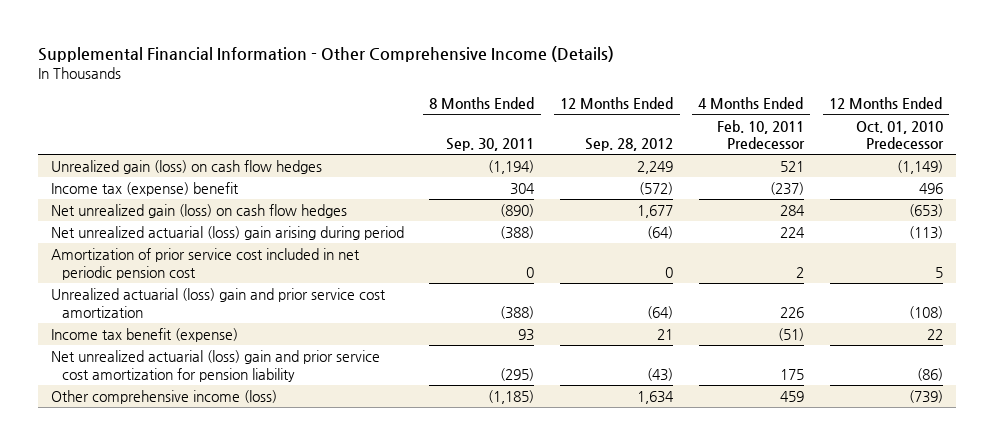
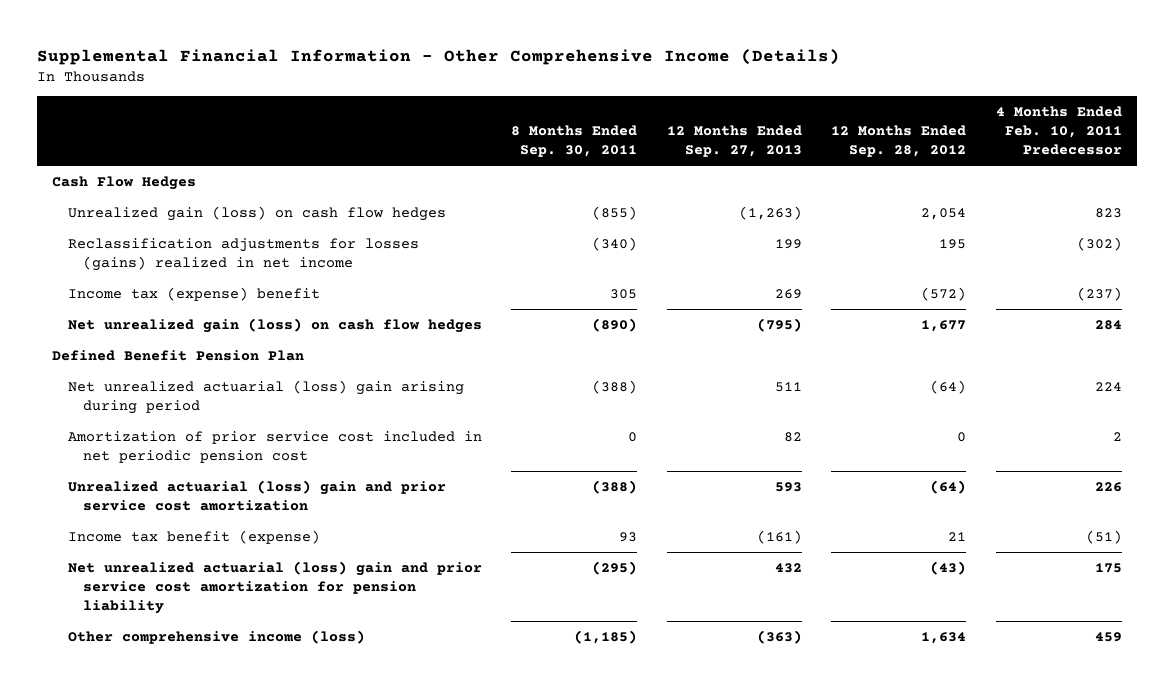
- | 8 Months Ended Sep. 30, 2011 | 12 Months Ended Sep. 28, 2012 | 4 Months Ended Feb. 10, 2011 Predecessor | 12 Months Ended Oct. 01, 2010 Predecessor
+ | 8 Months Ended Sep. 30, 2011 | 12 Months Ended Sep. 27, 2013 | 12 Months Ended Sep. 28, 2012 | 4 Months Ended Feb. 10, 2011 Predecessor
- Unrealized gain (loss) on cash flow hedges | (1,194) | 2,249 | 521 | (1,149)
- Income tax (expense) benefit | 304 | (572) | (237) | 496
+ Cash Flow Hedges
+ Unrealized gain (loss) on cash flow hedges | (855) | (1,263) | 2,054 | 823
+ Reclassification adjustments for losses (gains) realized in net income | (340) | 199 | 195 | (302)
+ Income tax (expense) benefit | 305 | 269 | (572) | (237)
+ Defined Benefit Pension Plan

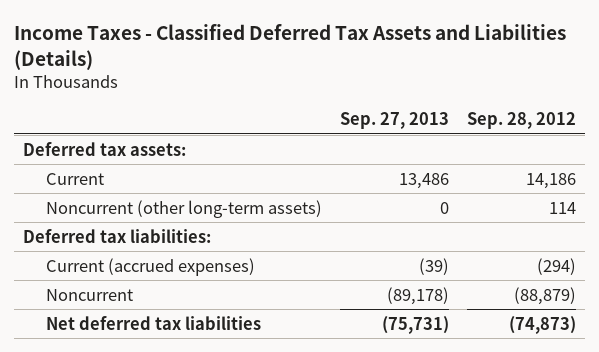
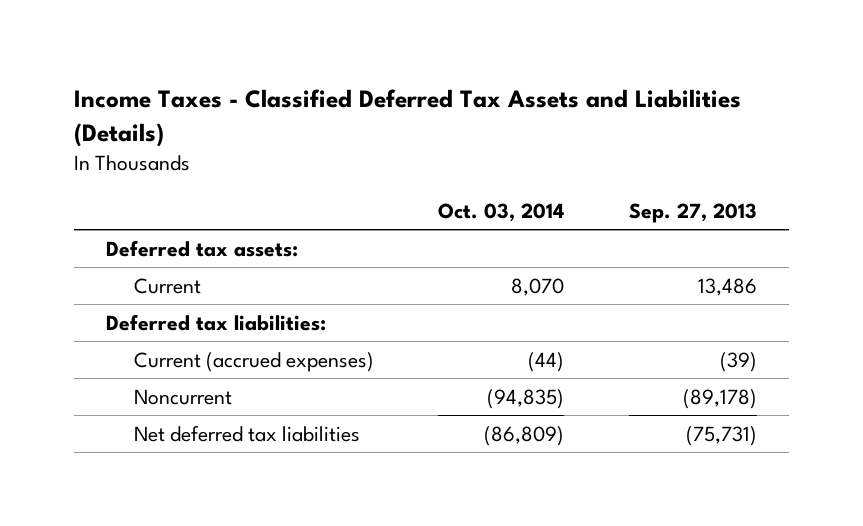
- | Sep. 27, 2013 | Sep. 28, 2012
+ | Oct. 03, 2014 | Sep. 27, 2013
- Noncurrent (other long-term assets) | 0 | 114

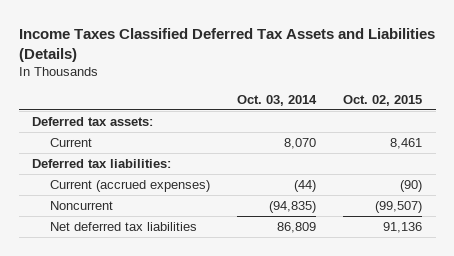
- Income Taxes - Classified Deferred Tax Assets and Liabilities (Details)
+ Income Taxes Classified Deferred Tax Assets and Liabilities (Details)
- | Oct. 03, 2014 | Sep. 27, 2013
+ | Oct. 03, 2014 | Oct. 02, 2015
- Net deferred tax liabilities | (86,809) | (75,731)
+ Net deferred tax liabilities | 86,809 | 91,136

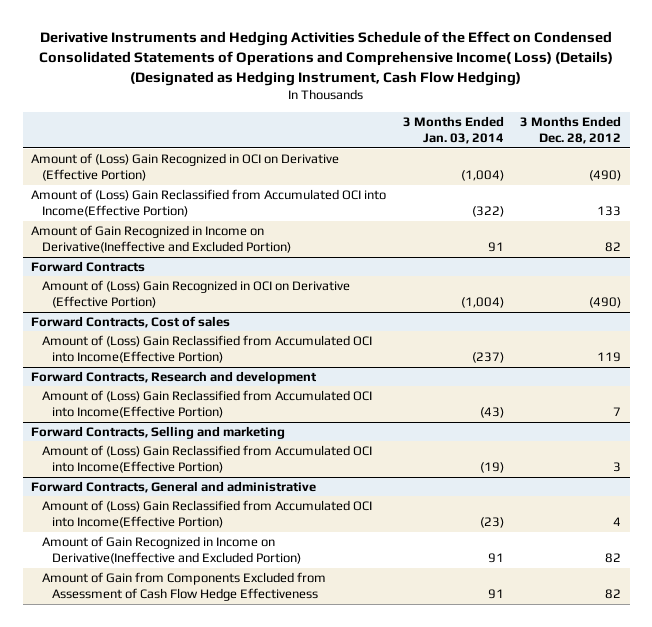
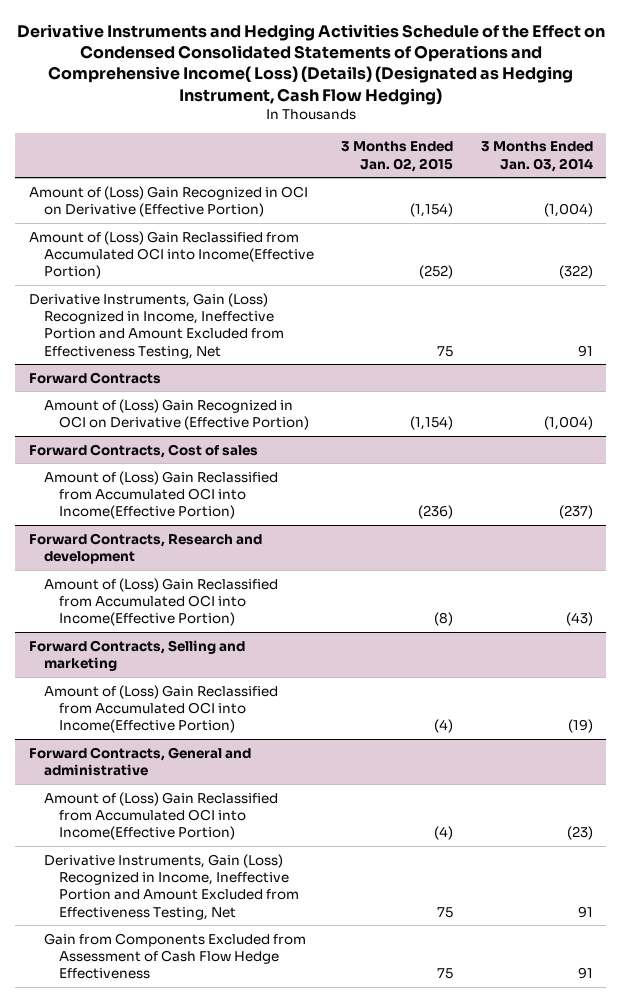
- | 3 Months Ended Jan. 03, 2014 | 3 Months Ended Dec. 28, 2012
+ | 3 Months Ended Jan. 02, 2015 | 3 Months Ended Jan. 03, 2014
- Amount of Gain Recognized in Income on Derivative(Ineffective and Excluded Portion) | 91 | 82
+ Derivative Instruments, Gain (Loss) Recognized in Income, Ineffective Portion and Amount Excluded from Effectiveness Testing, Net | 75 | 91
@ Forward Contracts, General and administrative
- Amount of Gain Recognized in Income on Derivative(Ineffective and Excluded Portion) | 91 | 82
- Amount of Gain from Components Excluded from Assessment of Cash Flow Hedge Effectiveness | 91 | 82
+ Derivative Instruments, Gain (Loss) Recognized in Income, Ineffective Portion and Amount Excluded from Effectiveness Testing, Net | 75 | 91
+ Gain from Components Excluded from Assessment of Cash Flow Hedge Effectiveness | 75 | 91

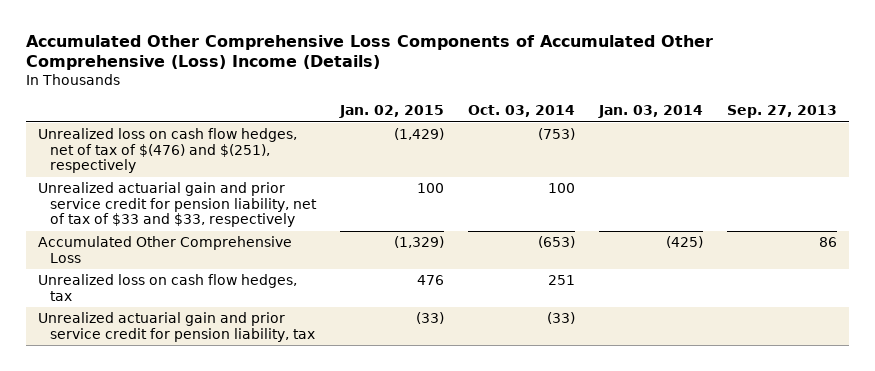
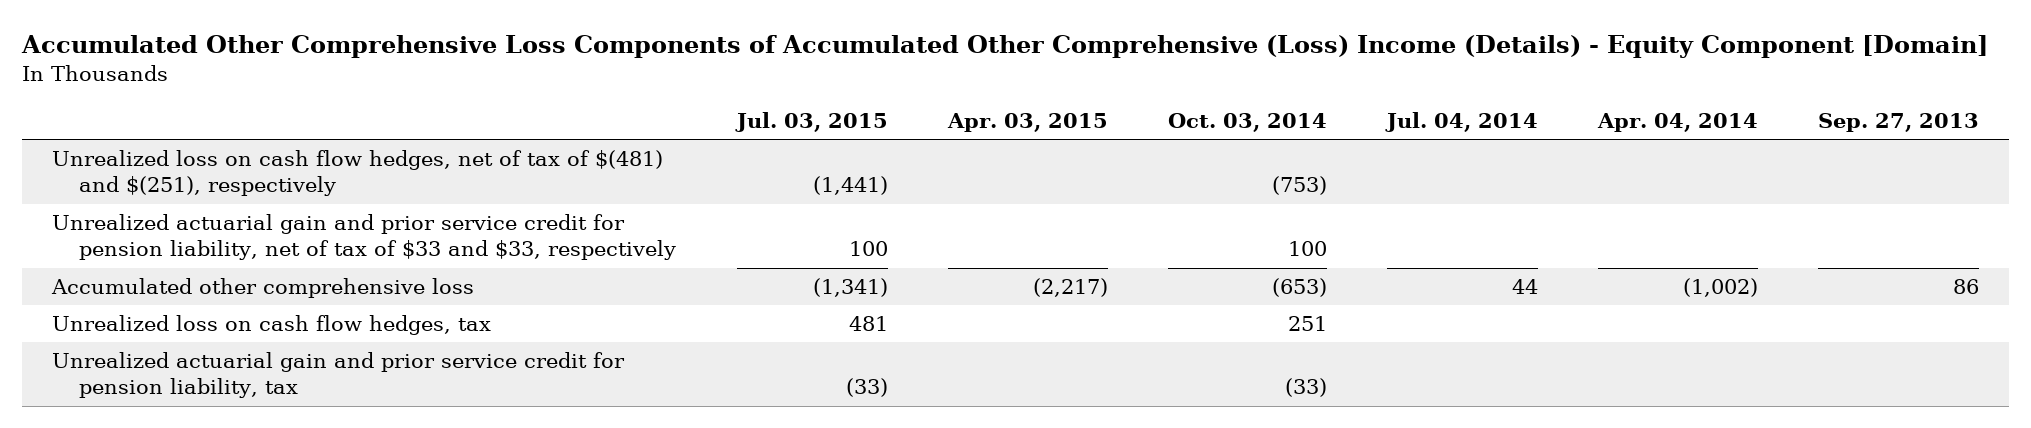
- Accumulated Other Comprehensive Loss Components of Accumulated Other Comprehensive (Loss) Income (Details)
+ Accumulated Other Comprehensive Loss Components of Accumulated Other Comprehensive (Loss) Income (Details) - Equity Component [Domain]
- | Jan. 02, 2015 | Oct. 03, 2014 | Jan. 03, 2014 | Sep. 27, 2013
+ | Jul. 03, 2015 | Apr. 03, 2015 | Oct. 03, 2014 | Jul. 04, 2014 | Apr. 04, 2014 | Sep. 27, 2013
- Unrealized loss on cash flow hedges, net of tax of $(476) and $(251), respectively | (1,429) | (753) | |
+ Unrealized loss on cash flow hedges, net of tax of $(481) and $(251), respectively | (1,441) | | (753) | | |
- Accumulated Other Comprehensive Loss | (1,329) | (653) | (425) | 86
+ Accumulated other comprehensive loss | (1,341) | (2,217) | (653) | 44 | (1,002) | 86

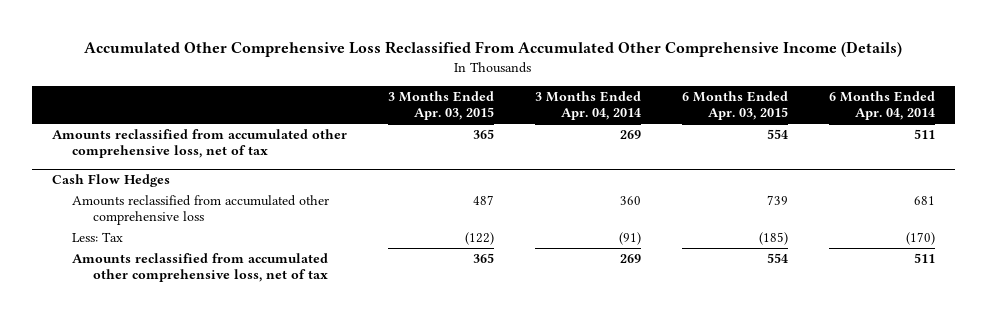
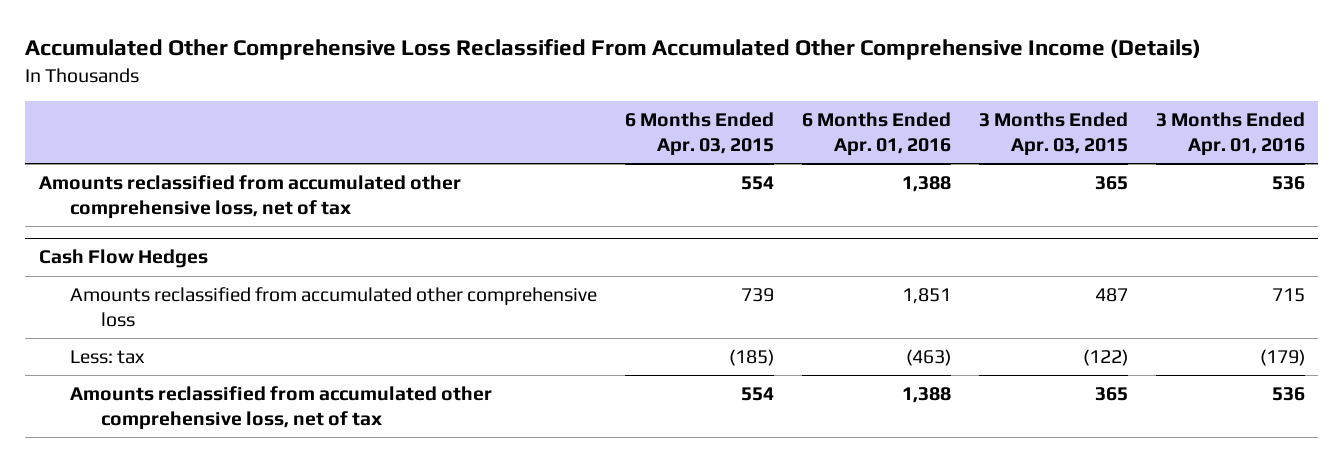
- | 3 Months Ended Apr. 03, 2015 | 3 Months Ended Apr. 04, 2014 | 6 Months Ended Apr. 03, 2015 | 6 Months Ended Apr. 04, 2014
+ | 6 Months Ended Apr. 03, 2015 | 6 Months Ended Apr. 01, 2016 | 3 Months Ended Apr. 03, 2015 | 3 Months Ended Apr. 01, 2016
@ Cash Flow Hedges
- Less: Tax | (122) | (91) | (185) | (170)
+ Less: tax | (185) | (463) | (122) | (179)

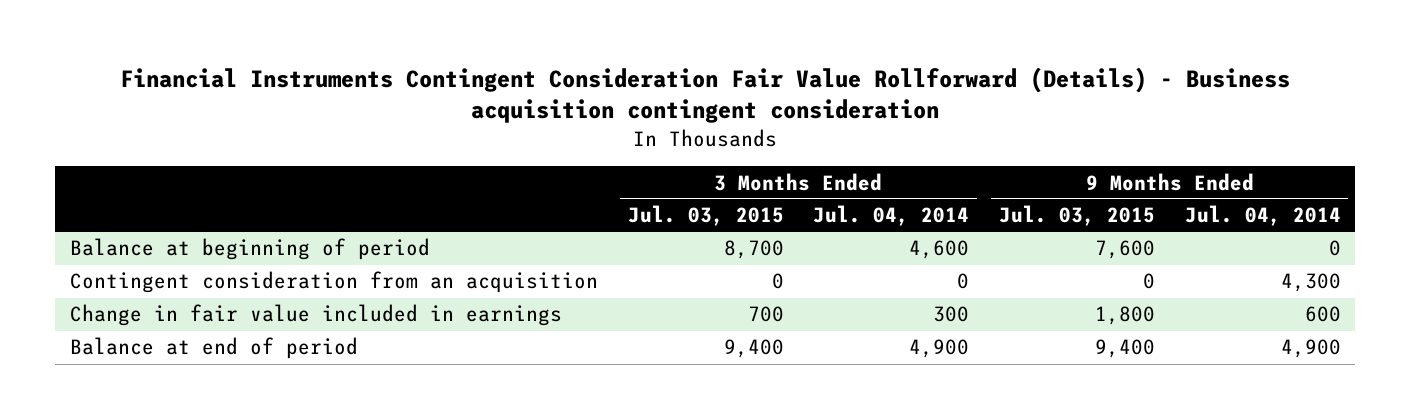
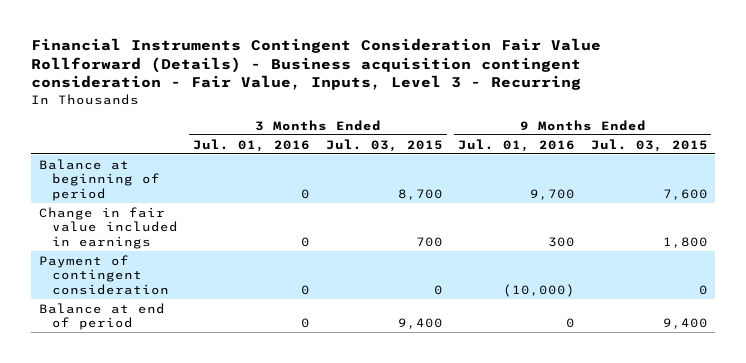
- Financial Instruments Contingent Consideration Fair Value Rollforward (Details) - Business acquisition contingent consideration
+ Financial Instruments Contingent Consideration Fair Value Rollforward (Details) - Business acquisition contingent consideration - Fair Value, Inputs, Level 3 - Recurring
- | 3 Months Ended Jul. 03, 2015 | 3 Months Ended Jul. 04, 2014 | 9 Months Ended Jul. 03, 2015 | 9 Months Ended Jul. 04, 2014
+ | 3 Months Ended Jul. 01, 2016 | 3 Months Ended Jul. 03, 2015 | 9 Months Ended Jul. 01, 2016 | 9 Months Ended Jul. 03, 2015
- Contingent consideration from an acquisition | 0 | 0 | 0 | 4,300
+ Payment of contingent consideration | 0 | 0 | (10,000) | 0

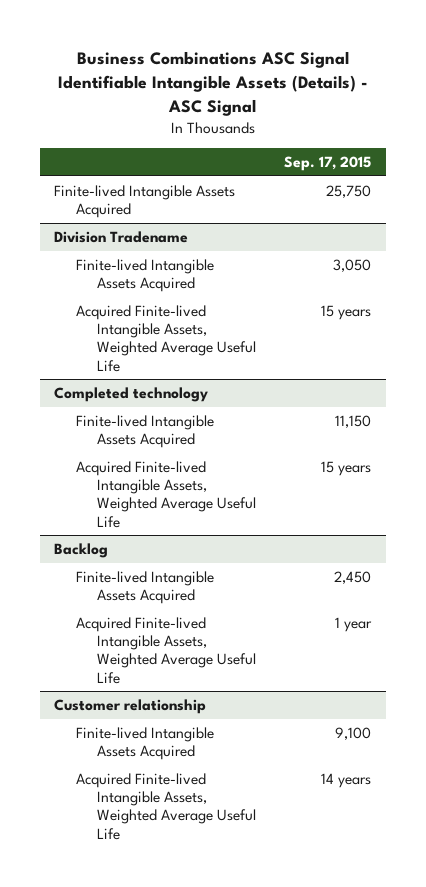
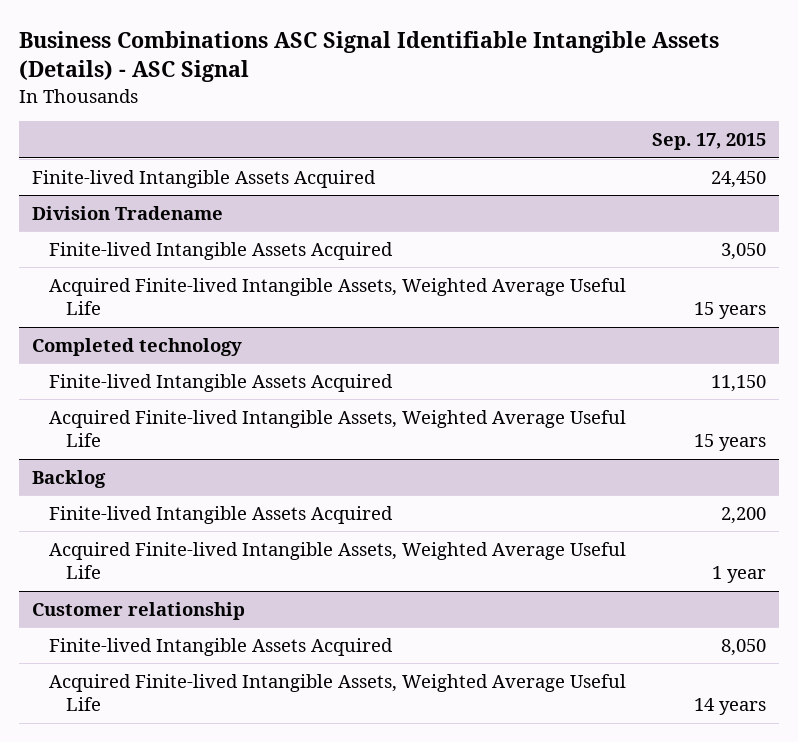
- Finite-lived Intangible Assets Acquired | 25,750
+ Finite-lived Intangible Assets Acquired | 24,450
@ Backlog
- Finite-lived Intangible Assets Acquired | 2,450
+ Finite-lived Intangible Assets Acquired | 2,200
@ Customer relationship
- Finite-lived Intangible Assets Acquired | 9,100
+ Finite-lived Intangible Assets Acquired | 8,050

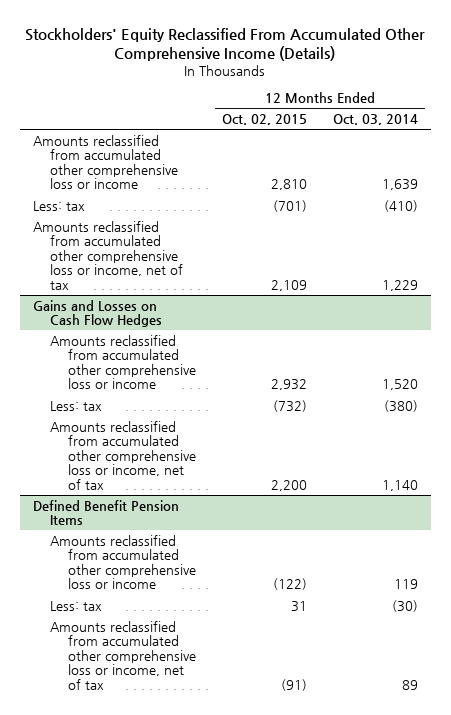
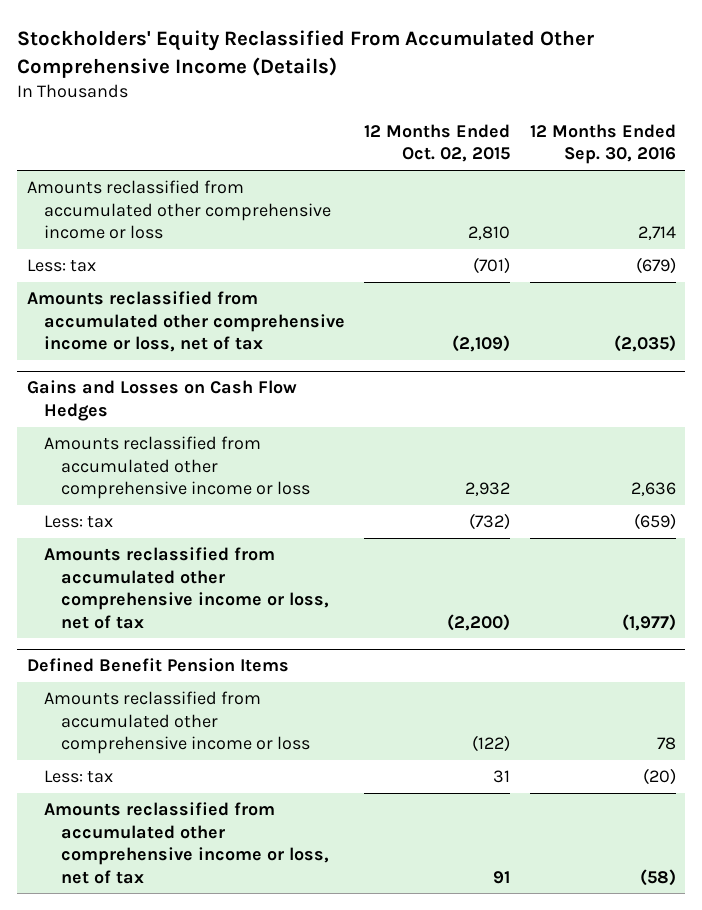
- | 12 Months Ended Oct. 02, 2015 | 12 Months Ended Oct. 03, 2014
+ | 12 Months Ended Oct. 02, 2015 | 12 Months Ended Sep. 30, 2016
- Amounts reclassified from accumulated other comprehensive loss or income | 2,810 | 1,639
+ Amounts reclassified from accumulated other comprehensive income or loss | 2,810 | 2,714
- Amounts reclassified from accumulated other comprehensive loss or income, net of tax | 2,109 | 1,229
+ Amounts reclassified from accumulated other comprehensive income or loss, net of tax | (2,109) | (2,035)
@ Gains and Losses on Cash Flow Hedges
- Amounts reclassified from accumulated other comprehensive loss or income | 2,932 | 1,520
+ Amounts reclassified from accumulated other comprehensive income or loss | 2,932 | 2,636
- Amounts reclassified from accumulated other comprehensive loss or income, net of tax | 2,200 | 1,140
+ Amounts reclassified from accumulated other comprehensive income or loss, net of tax | (2,200) | (1,977)
@ Defined Benefit Pension Items
- Amounts reclassified from accumulated other comprehensive loss or income | (122) | 119
+ Amounts reclassified from accumulated other comprehensive income or loss | (122) | 78
- Amounts reclassified from accumulated other comprehensive loss or income, net of tax | (91) | 89
+ Amounts reclassified from accumulated other comprehensive income or loss, net of tax | 91 | (58)

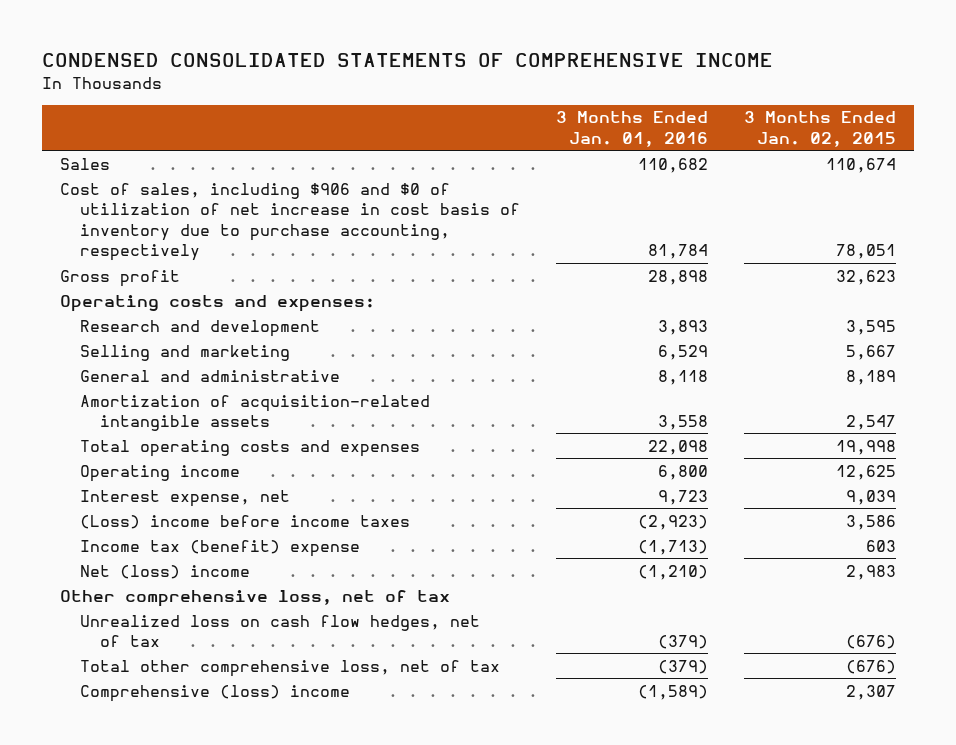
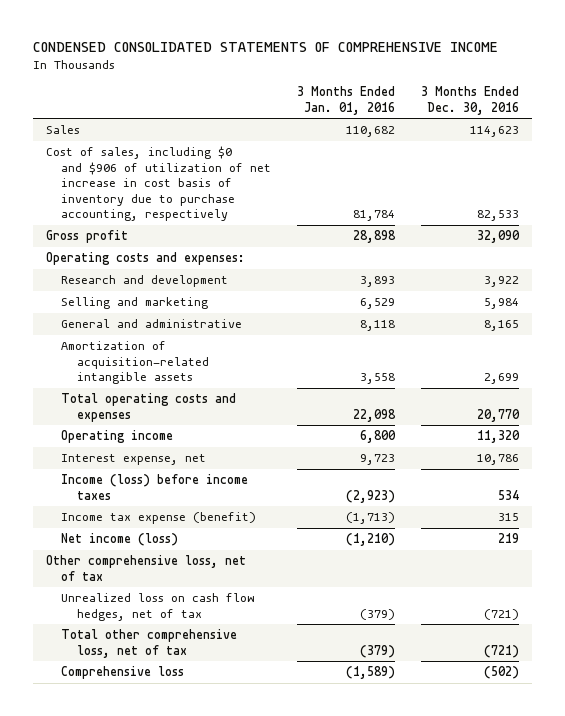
- | 3 Months Ended Jan. 01, 2016 | 3 Months Ended Jan. 02, 2015
+ | 3 Months Ended Jan. 01, 2016 | 3 Months Ended Dec. 30, 2016
- Cost of sales, including $906 and $0 of utilization of net increase in cost basis of inventory due to purchase accounting, respectively | 81,784 | 78,051
+ Cost of sales, including $0 and $906 of utilization of net increase in cost basis of inventory due to purchase accounting, respectively | 81,784 | 82,533
- (Loss) income before income taxes | (2,923) | 3,586
- Income tax (benefit) expense | (1,713) | 603
- Net (loss) income | (1,210) | 2,983
+ Income (loss) before income taxes | (2,923) | 534
+ Income tax expense (benefit) | (1,713) | 315
+ Net income (loss) | (1,210) | 219
- Comprehensive (loss) income | (1,589) | 2,307
+ Comprehensive loss | (1,589) | (502)

